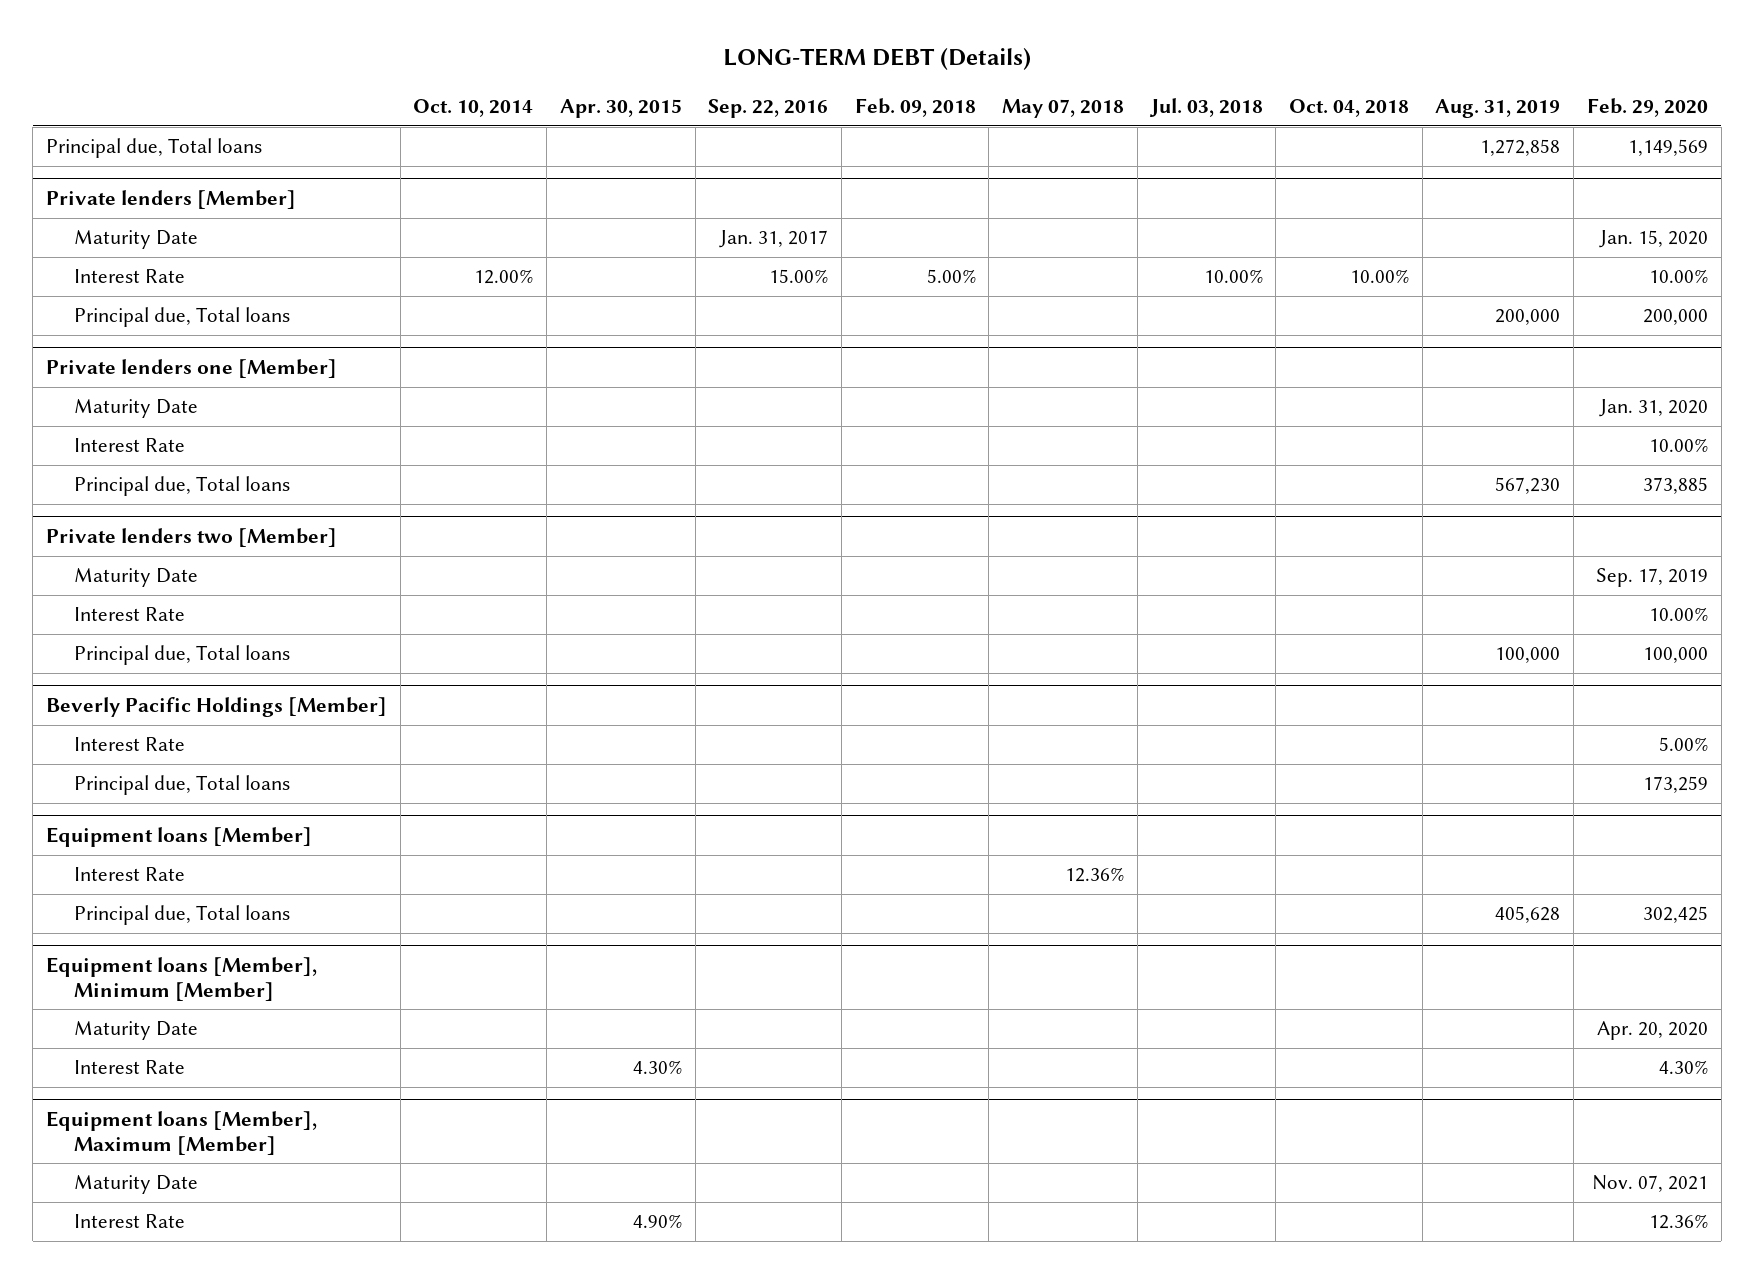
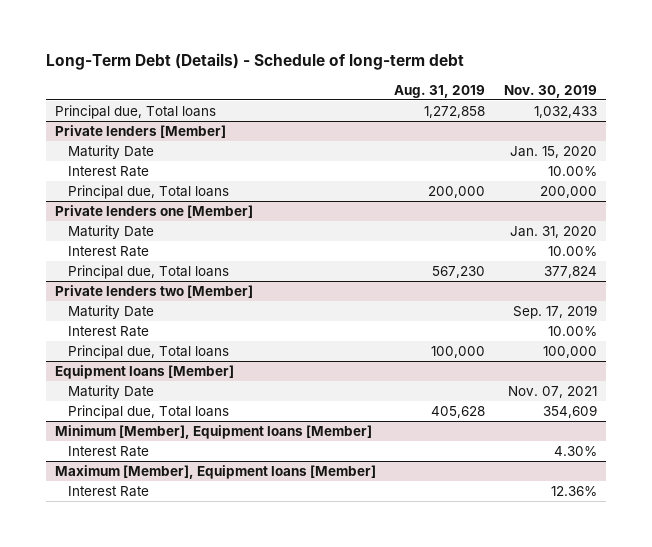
- LONG-TERM DEBT (Details)
+ Long-Term Debt (Details) - Schedule of long-term debt
- | Oct. 10, 2014 | Apr. 30, 2015 | Sep. 22, 2016 | Feb. 09, 2018 | May 07, 2018 | Jul. 03, 2018 | Oct. 04, 2018 | Aug. 31, 2019 | Feb. 29, 2020
+ | Aug. 31, 2019 | Nov. 30, 2019
- Beverly Pacific Holdings [Member]
- Interest Rate | | | | | | | | | 5.00%
- Principal due, Total loans | | | | | | | | | 173,259
@ Equipment loans [Member]
- Interest Rate | | | | | 12.36% | | | |
+ Maturity Date | | Nov. 07, 2021
- Equipment loans [Member], Minimum [Member]
- Maturity Date | | | | | | | | | Apr. 20, 2020
+ Minimum [Member], Equipment loans [Member]
- Equipment loans [Member], Maximum [Member]
- Maturity Date | | | | | | | | | Nov. 07, 2021
+ Maximum [Member], Equipment loans [Member]

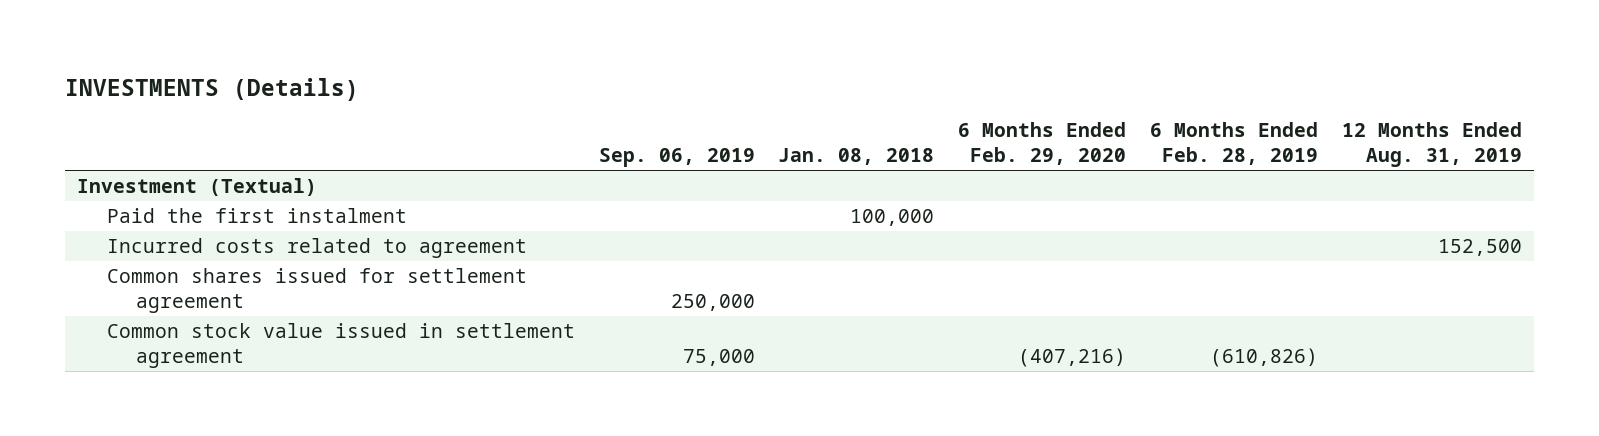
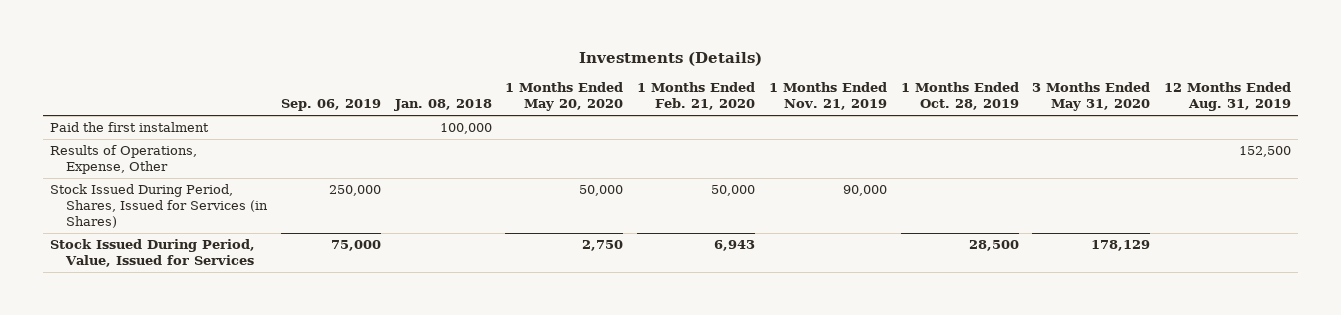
- INVESTMENTS (Details)
+ Investments (Details)
- | Sep. 06, 2019 | Jan. 08, 2018 | 6 Months Ended Feb. 29, 2020 | 6 Months Ended Feb. 28, 2019 | 12 Months Ended Aug. 31, 2019
+ | Sep. 06, 2019 | Jan. 08, 2018 | 1 Months Ended May 20, 2020 | 1 Months Ended Feb. 21, 2020 | 1 Months Ended Nov. 21, 2019 | 1 Months Ended Oct. 28, 2019 | 3 Months Ended May 31, 2020 | 12 Months Ended Aug. 31, 2019
- Investment (Textual)
- Incurred costs related to agreement | | | | | 152,500
- Common shares issued for settlement agreement | 250,000 | | | |
- Common stock value issued in settlement agreement | 75,000 | | (407,216) | (610,826) |
+ Results of Operations, Expense, Other | | | | | | | | 152,500
+ Stock Issued During Period, Shares, Issued for Services (in Shares) | 250,000 | | 50,000 | 50,000 | 90,000 | | |
+ Stock Issued During Period, Value, Issued for Services | 75,000 | | 2,750 | 6,943 | | 28,500 | 178,129 |

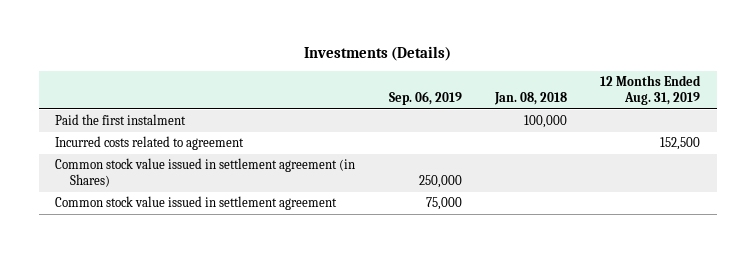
- | Sep. 06, 2019 | Jan. 08, 2018 | 1 Months Ended May 20, 2020 | 1 Months Ended Feb. 21, 2020 | 1 Months Ended Nov. 21, 2019 | 1 Months Ended Oct. 28, 2019 | 3 Months Ended May 31, 2020 | 12 Months Ended Aug. 31, 2019
+ | Sep. 06, 2019 | Jan. 08, 2018 | 12 Months Ended Aug. 31, 2019
- Results of Operations, Expense, Other | | | | | | | | 152,500
- Stock Issued During Period, Shares, Issued for Services (in Shares) | 250,000 | | 50,000 | 50,000 | 90,000 | | |
- Stock Issued During Period, Value, Issued for Services | 75,000 | | 2,750 | 6,943 | | 28,500 | 178,129 |
+ Incurred costs related to agreement | | | 152,500
+ Common stock value issued in settlement agreement (in Shares) | 250,000 | |
+ Common stock value issued in settlement agreement | 75,000 | |

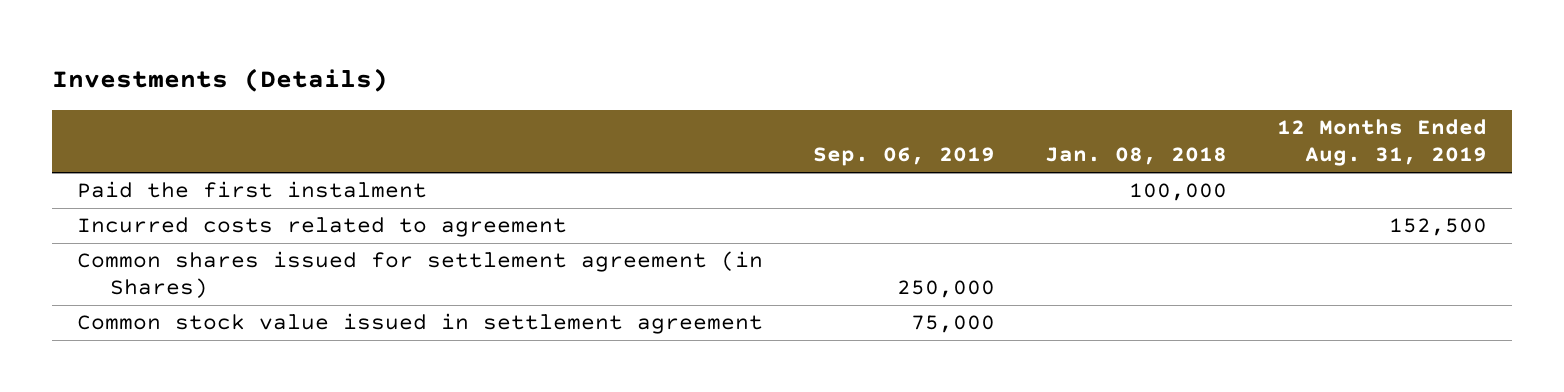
- Common stock value issued in settlement agreement (in Shares) | 250,000 | |
+ Common shares issued for settlement agreement (in Shares) | 250,000 | |

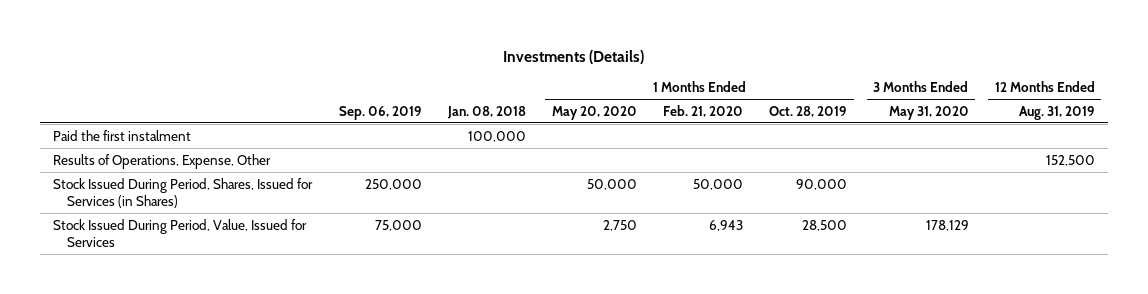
- | Sep. 06, 2019 | Jan. 08, 2018 | 12 Months Ended Aug. 31, 2019
+ | Sep. 06, 2019 | Jan. 08, 2018 | 1 Months Ended May 20, 2020 | 1 Months Ended Feb. 21, 2020 | 1 Months Ended Oct. 28, 2019 | 3 Months Ended May 31, 2020 | 12 Months Ended Aug. 31, 2019
- Incurred costs related to agreement | | | 152,500
- Common shares issued for settlement agreement (in Shares) | 250,000 | |
- Common stock value issued in settlement agreement | 75,000 | |
+ Results of Operations, Expense, Other | | | | | | | 152,500
+ Stock Issued During Period, Shares, Issued for Services (in Shares) | 250,000 | | 50,000 | 50,000 | 90,000 | |
+ Stock Issued During Period, Value, Issued for Services | 75,000 | | 2,750 | 6,943 | 28,500 | 178,129 |

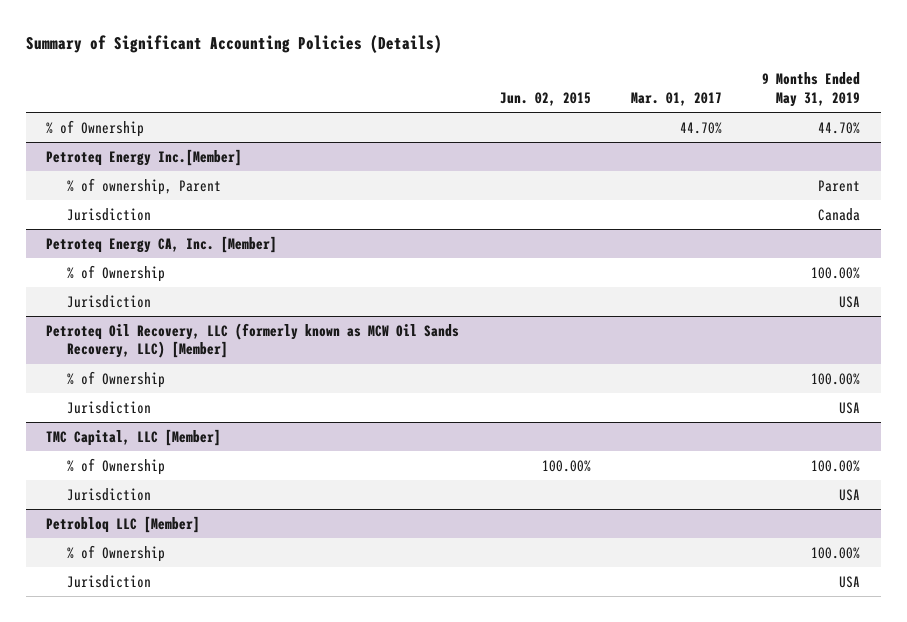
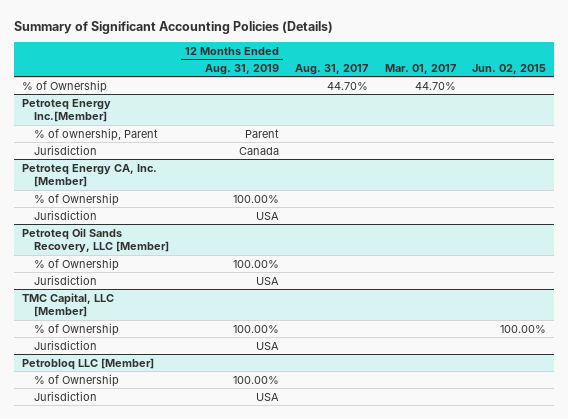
- | Jun. 02, 2015 | Mar. 01, 2017 | 9 Months Ended May 31, 2019
+ | 12 Months Ended Aug. 31, 2019 | Aug. 31, 2017 | Mar. 01, 2017 | Jun. 02, 2015
- Petroteq Oil Recovery, LLC (formerly known as MCW Oil Sands Recovery, LLC) [Member]
+ Petroteq Oil Sands Recovery, LLC [Member]

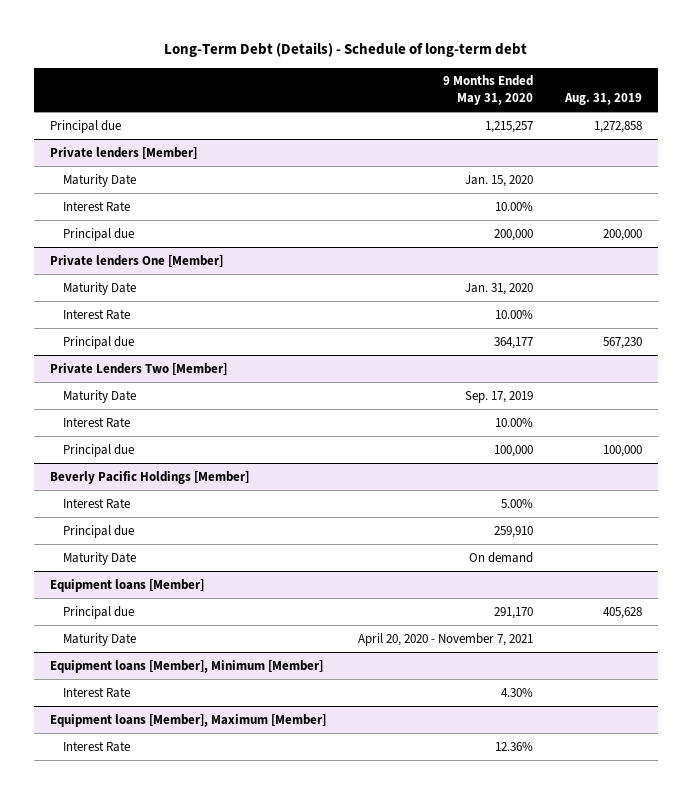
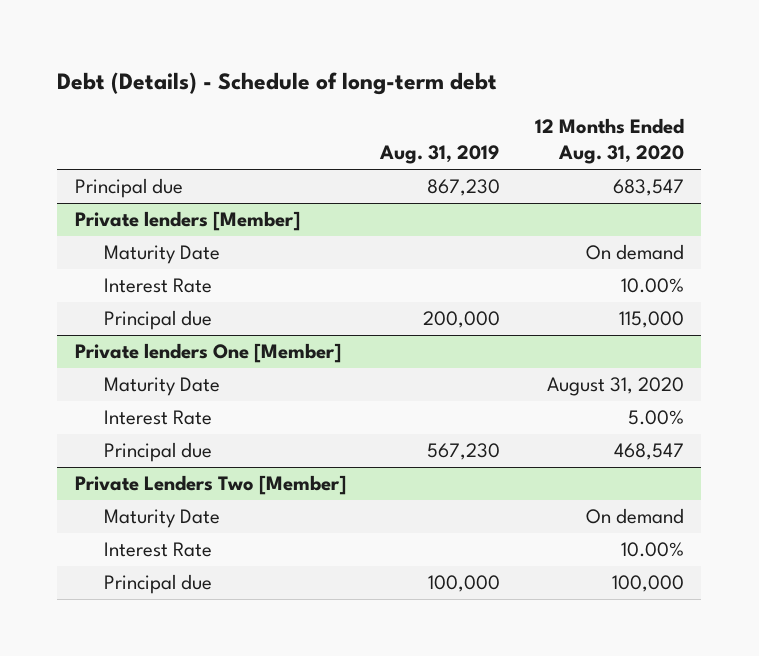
- Long-Term Debt (Details) - Schedule of long-term debt
+ Debt (Details) - Schedule of long-term debt
- | 9 Months Ended May 31, 2020 | Aug. 31, 2019
+ | Aug. 31, 2019 | 12 Months Ended Aug. 31, 2020
- Principal due | 1,215,257 | 1,272,858
+ Principal due | 867,230 | 683,547
- Beverly Pacific Holdings [Member]
- Interest Rate | 5.00% |
- Principal due | 259,910 |
- Maturity Date | On demand |
- Equipment loans [Member]
- Principal due | 291,170 | 405,628
- Maturity Date | April 20, 2020 - November 7, 2021 |
- Equipment loans [Member], Minimum [Member]
- Interest Rate | 4.30% |
- Equipment loans [Member], Maximum [Member]
- Interest Rate | 12.36% |

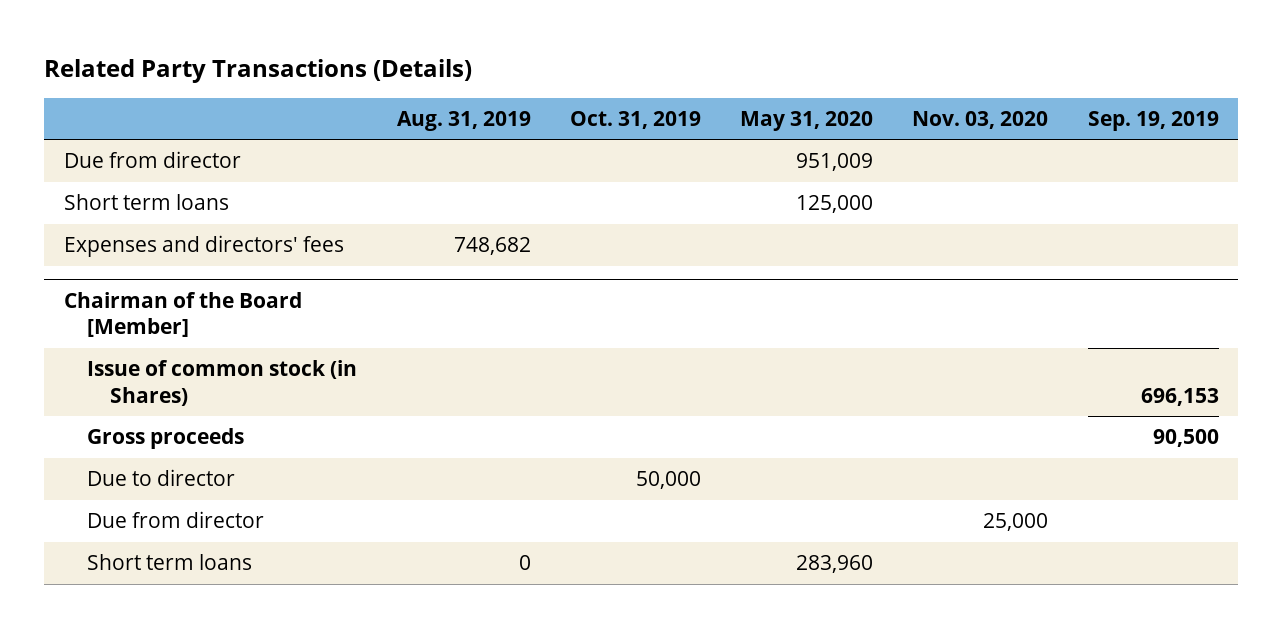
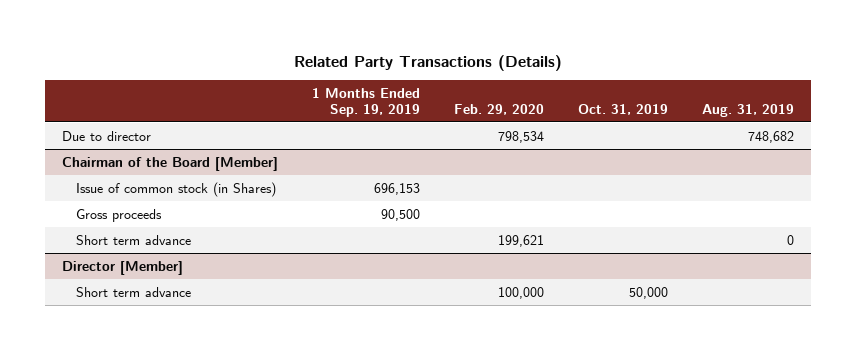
- | Aug. 31, 2019 | Oct. 31, 2019 | May 31, 2020 | Nov. 03, 2020 | Sep. 19, 2019
+ | 1 Months Ended Sep. 19, 2019 | Feb. 29, 2020 | Oct. 31, 2019 | Aug. 31, 2019
- Due from director | | | 951,009 | |
- Short term loans | | | 125,000 | |
- Expenses and directors' fees | 748,682 | | | |
+ Due to director | | 798,534 | | 748,682
@ Chairman of the Board [Member]
- Due to director | | 50,000 | | |
- Due from director | | | | 25,000 |
- Short term loans | 0 | | 283,960 | |
+ Short term advance | | 199,621 | | 0
+ Director [Member]
+ Short term advance | | 100,000 | 50,000 |

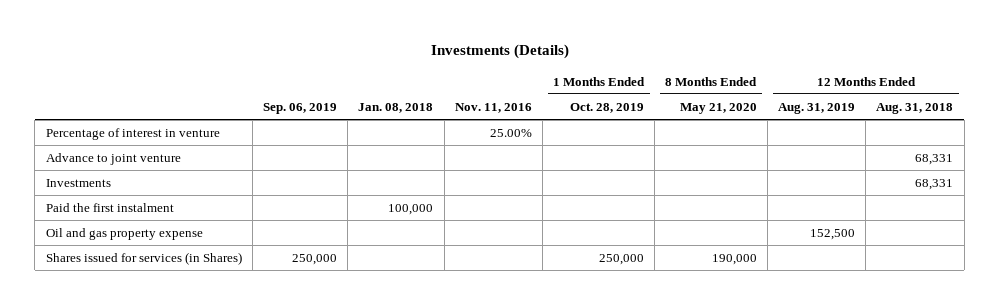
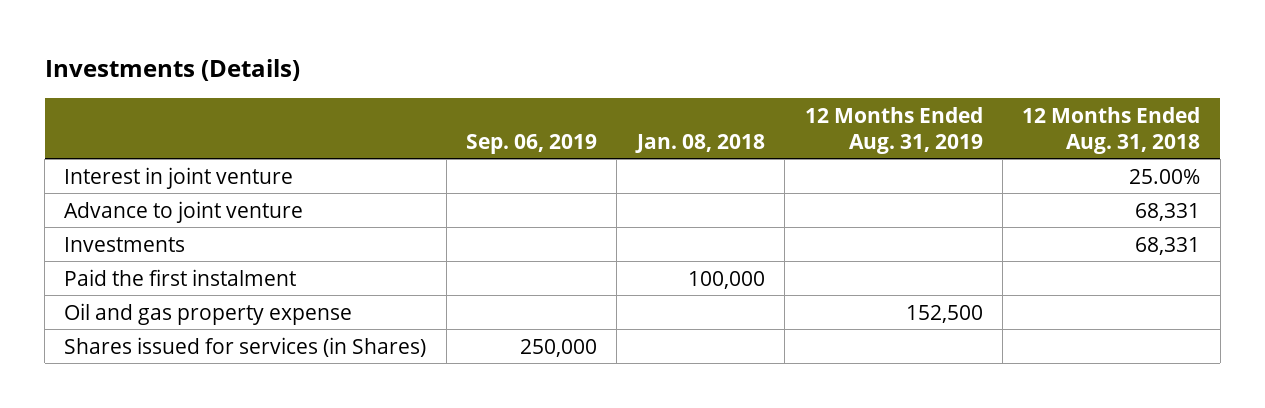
- | Sep. 06, 2019 | Jan. 08, 2018 | Nov. 11, 2016 | 1 Months Ended Oct. 28, 2019 | 8 Months Ended May 21, 2020 | 12 Months Ended Aug. 31, 2019 | 12 Months Ended Aug. 31, 2018
+ | Sep. 06, 2019 | Jan. 08, 2018 | 12 Months Ended Aug. 31, 2019 | 12 Months Ended Aug. 31, 2018
- Percentage of interest in venture | | | 25.00% | | | |
+ Interest in joint venture | | | | 25.00%

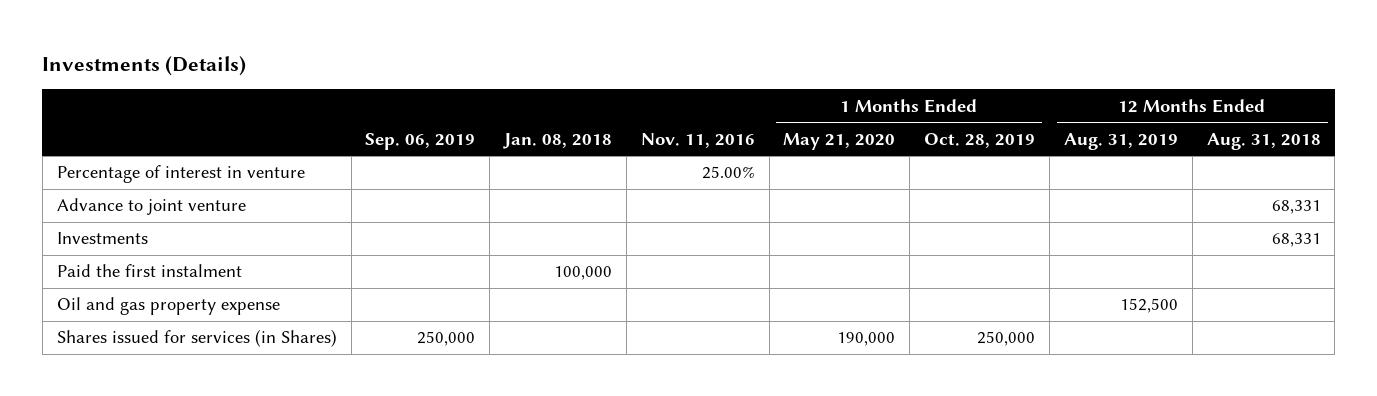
- | Sep. 06, 2019 | Jan. 08, 2018 | 12 Months Ended Aug. 31, 2019 | 12 Months Ended Aug. 31, 2018
+ | Sep. 06, 2019 | Jan. 08, 2018 | Nov. 11, 2016 | 1 Months Ended May 21, 2020 | 1 Months Ended Oct. 28, 2019 | 12 Months Ended Aug. 31, 2019 | 12 Months Ended Aug. 31, 2018
- Interest in joint venture | | | | 25.00%
+ Percentage of interest in venture | | | 25.00% | | | |

